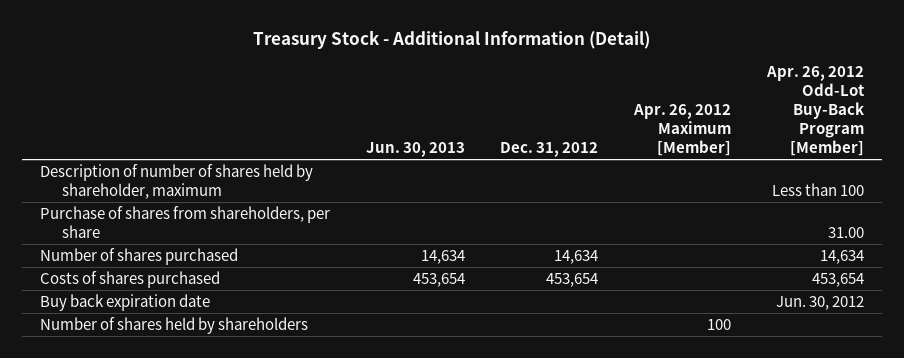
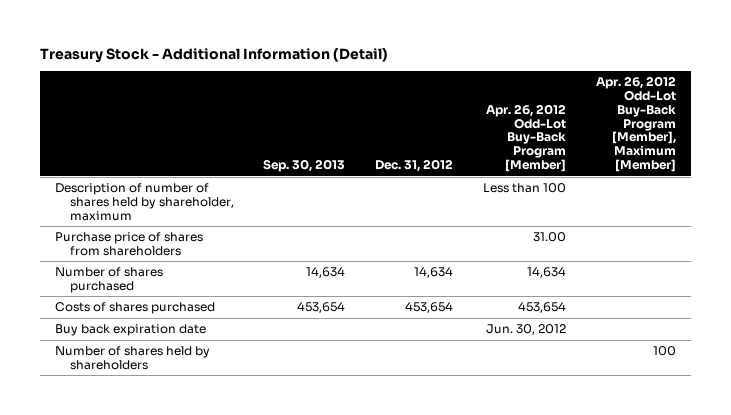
- | Jun. 30, 2013 | Dec. 31, 2012 | Apr. 26, 2012 Maximum [Member] | Apr. 26, 2012 Odd-Lot Buy-Back Program [Member]
+ | Sep. 30, 2013 | Dec. 31, 2012 | Apr. 26, 2012 Odd-Lot Buy-Back Program [Member] | Apr. 26, 2012 Odd-Lot Buy-Back Program [Member], Maximum [Member]
- Purchase of shares from shareholders, per share | | | | 31.00
+ Purchase price of shares from shareholders | | | 31.00 |

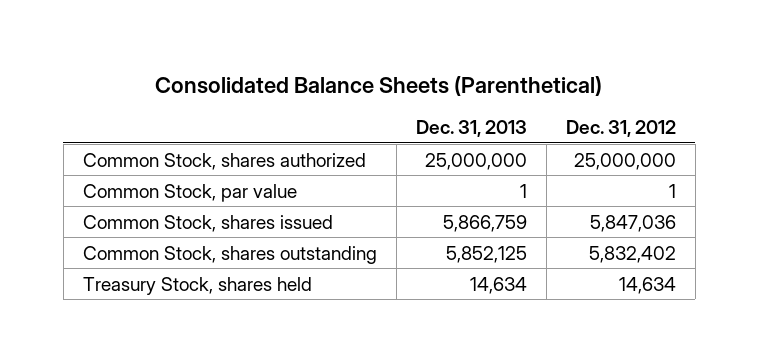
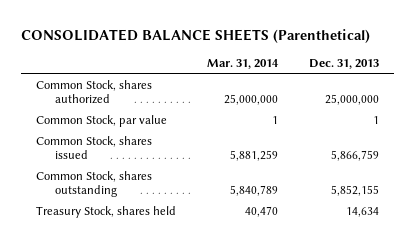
- Consolidated Balance Sheets (Parenthetical)
+ CONSOLIDATED BALANCE SHEETS (Parenthetical)
- | Dec. 31, 2013 | Dec. 31, 2012
+ | Mar. 31, 2014 | Dec. 31, 2013
- Common Stock, shares outstanding | 5,852,125 | 5,832,402
+ Common Stock, shares outstanding | 5,840,789 | 5,852,155

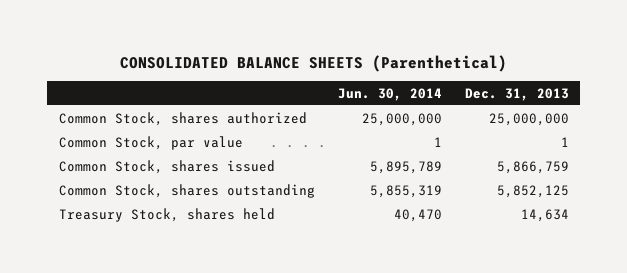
- | Mar. 31, 2014 | Dec. 31, 2013
+ | Jun. 30, 2014 | Dec. 31, 2013
- Common Stock, shares outstanding | 5,840,789 | 5,852,155
+ Common Stock, shares outstanding | 5,855,319 | 5,852,125

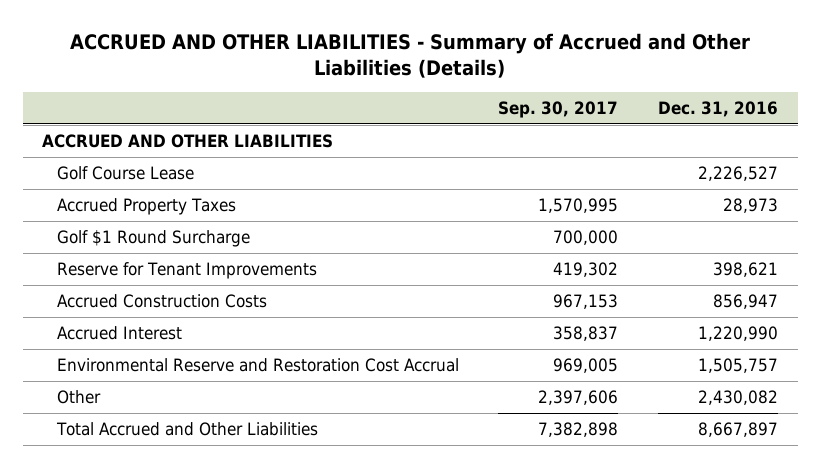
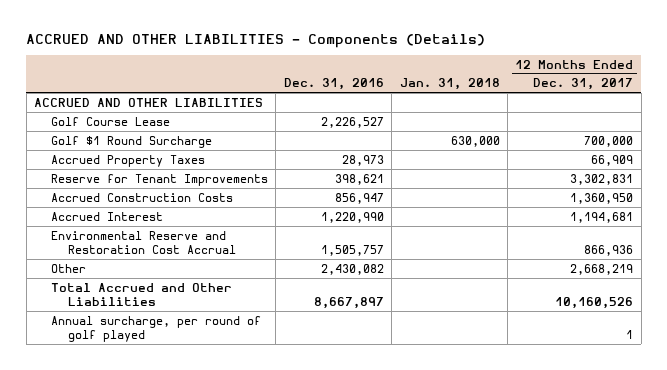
- ACCRUED AND OTHER LIABILITIES - Summary of Accrued and Other Liabilities (Details)
+ ACCRUED AND OTHER LIABILITIES - Components (Details)
- | Sep. 30, 2017 | Dec. 31, 2016
+ | Dec. 31, 2016 | Jan. 31, 2018 | 12 Months Ended Dec. 31, 2017
moved down: Accrued Property Taxes | 28,973 | | 66,909
+ Annual surcharge, per round of golf played | | | 1

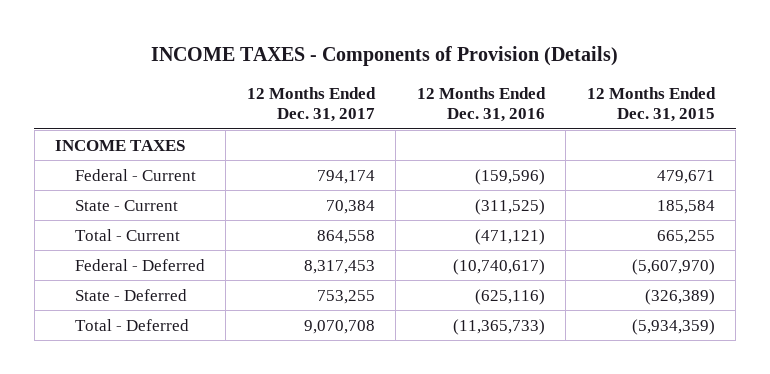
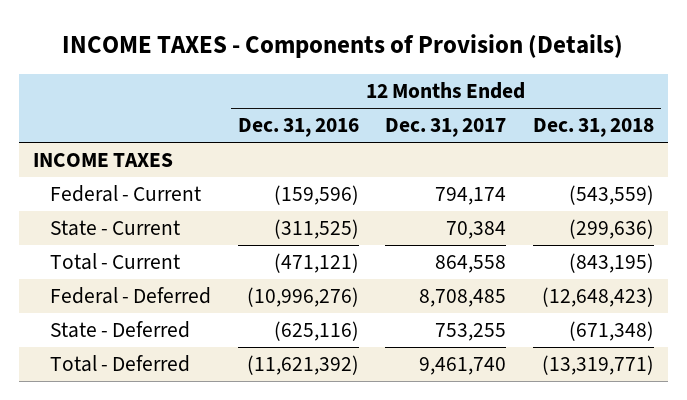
- | 12 Months Ended Dec. 31, 2017 | 12 Months Ended Dec. 31, 2016 | 12 Months Ended Dec. 31, 2015
+ | 12 Months Ended Dec. 31, 2016 | 12 Months Ended Dec. 31, 2017 | 12 Months Ended Dec. 31, 2018
- Federal - Deferred | 8,317,453 | (10,740,617) | (5,607,970)
+ Federal - Deferred | (10,996,276) | 8,708,485 | (12,648,423)
- Total - Deferred | 9,070,708 | (11,365,733) | (5,934,359)
+ Total - Deferred | (11,621,392) | 9,461,740 | (13,319,771)

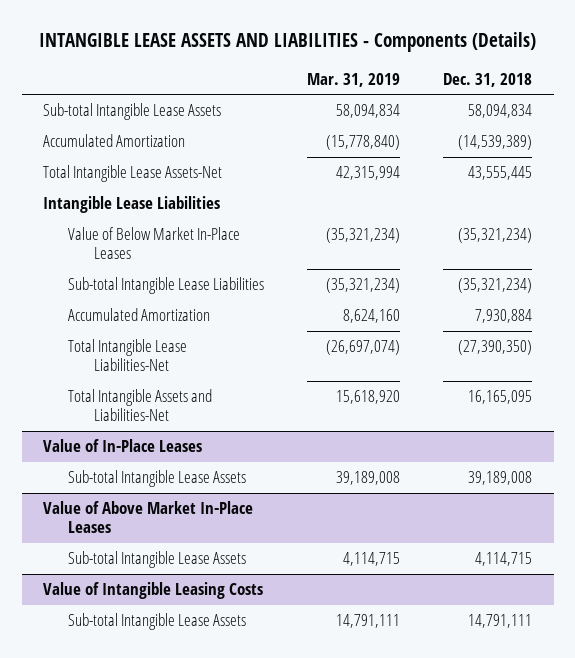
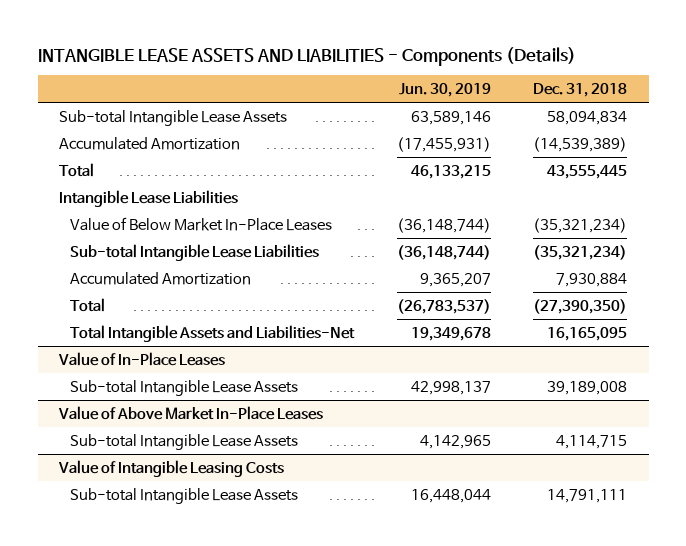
- | Mar. 31, 2019 | Dec. 31, 2018
+ | Jun. 30, 2019 | Dec. 31, 2018
- Total Intangible Lease Assets-Net | 42,315,994 | 43,555,445
+ Total | 46,133,215 | 43,555,445
- Total Intangible Lease Liabilities-Net | (26,697,074) | (27,390,350)
+ Total | (26,783,537) | (27,390,350)

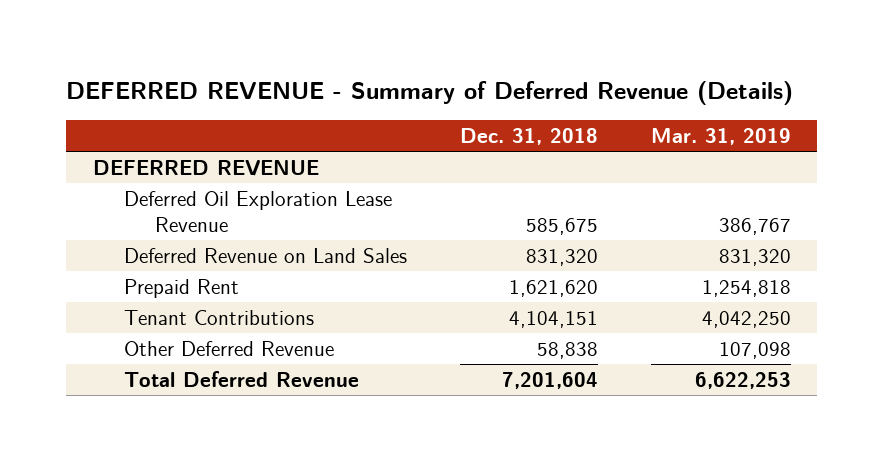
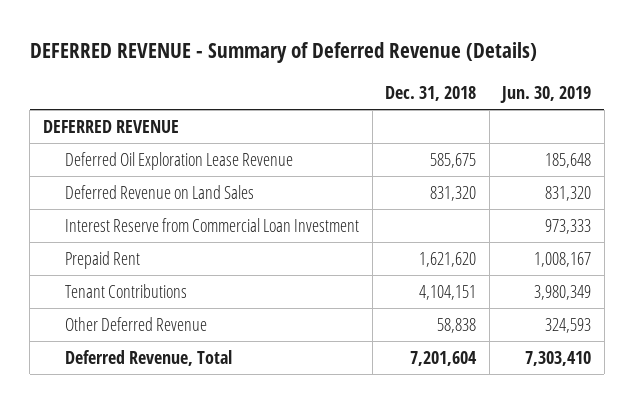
- | Dec. 31, 2018 | Mar. 31, 2019
+ | Dec. 31, 2018 | Jun. 30, 2019
+ Interest Reserve from Commercial Loan Investment | | 973,333
- Total Deferred Revenue | 7,201,604 | 6,622,253
+ Deferred Revenue, Total | 7,201,604 | 7,303,410

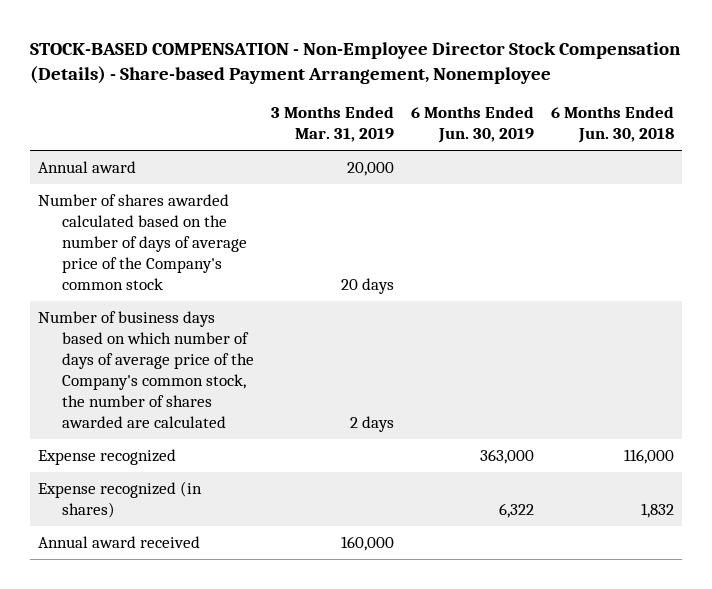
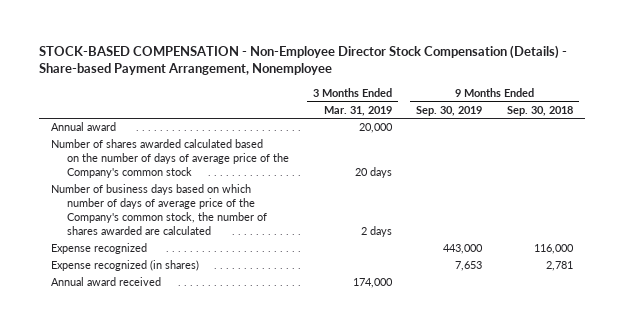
- | 3 Months Ended Mar. 31, 2019 | 6 Months Ended Jun. 30, 2019 | 6 Months Ended Jun. 30, 2018
+ | 3 Months Ended Mar. 31, 2019 | 9 Months Ended Sep. 30, 2019 | 9 Months Ended Sep. 30, 2018
- Annual award received | 160,000 | |
+ Annual award received | 174,000 | |

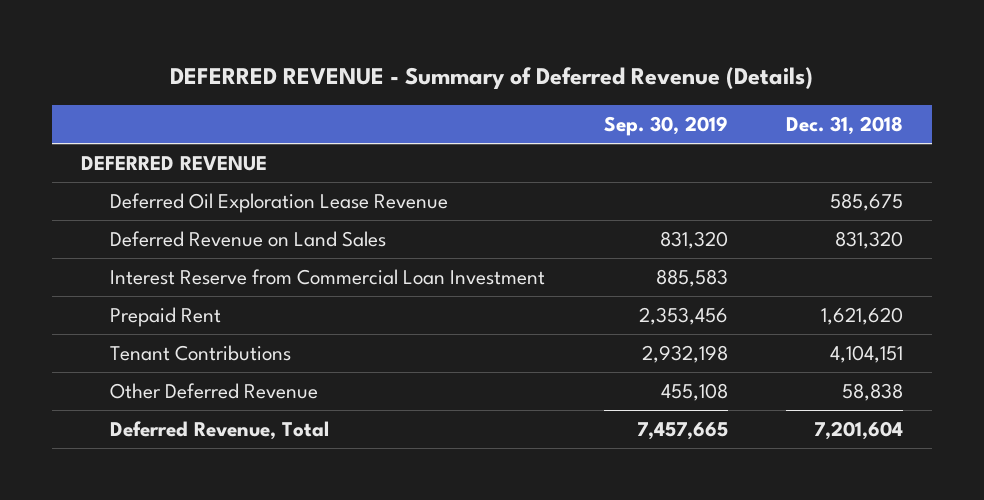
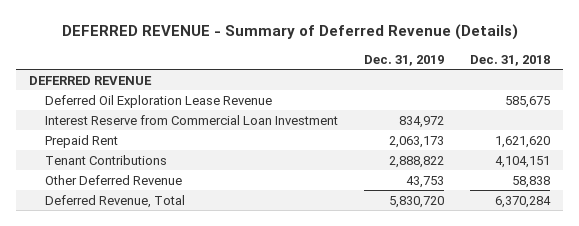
- | Sep. 30, 2019 | Dec. 31, 2018
+ | Dec. 31, 2019 | Dec. 31, 2018
- Deferred Revenue on Land Sales | 831,320 | 831,320
- Deferred Revenue, Total | 7,457,665 | 7,201,604
+ Deferred Revenue, Total | 5,830,720 | 6,370,284

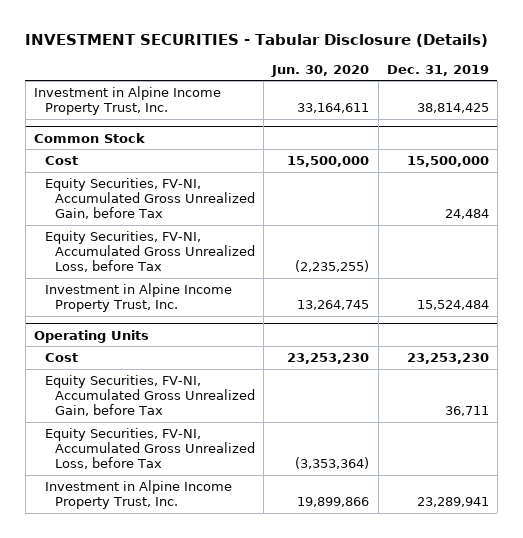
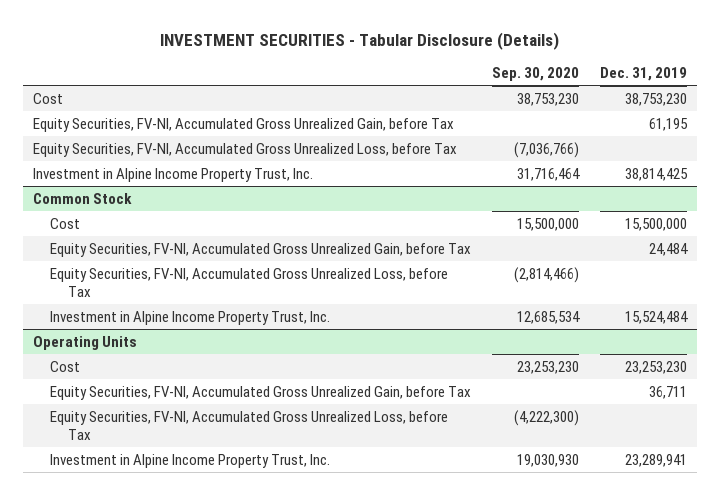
- | Jun. 30, 2020 | Dec. 31, 2019
+ | Sep. 30, 2020 | Dec. 31, 2019
+ Cost | 38,753,230 | 38,753,230
+ Equity Securities, FV-NI, Accumulated Gross Unrealized Gain, before Tax | | 61,195
+ Equity Securities, FV-NI, Accumulated Gross Unrealized Loss, before Tax | (7,036,766) |

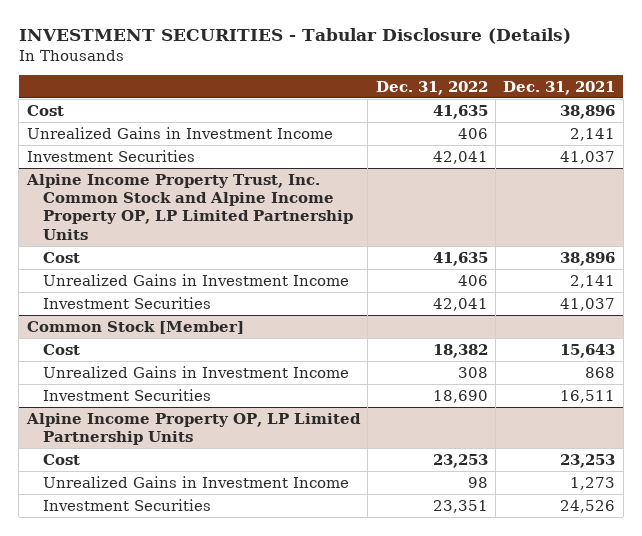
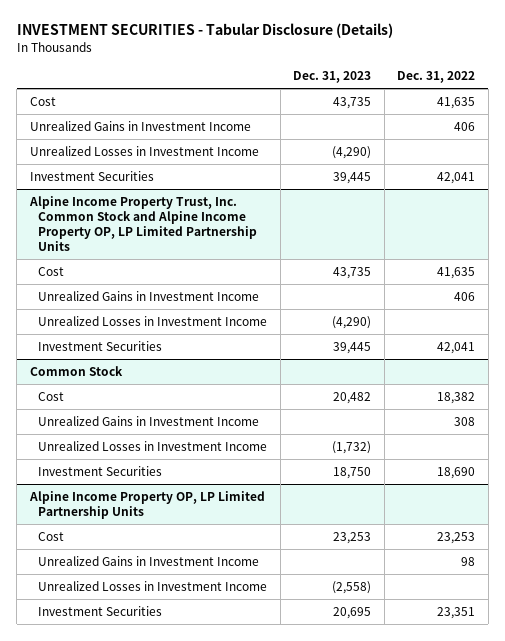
- | Dec. 31, 2022 | Dec. 31, 2021
+ | Dec. 31, 2023 | Dec. 31, 2022
+ Unrealized Losses in Investment Income | (4,290) |
@ Alpine Income Property Trust, Inc. Common Stock and Alpine Income Property OP, LP Limited Partnership Units
+ Unrealized Losses in Investment Income | (4,290) |
- Common Stock [Member]
+ Common Stock
+ Unrealized Losses in Investment Income | (1,732) |
@ Alpine Income Property OP, LP Limited Partnership Units
+ Unrealized Losses in Investment Income | (2,558) |

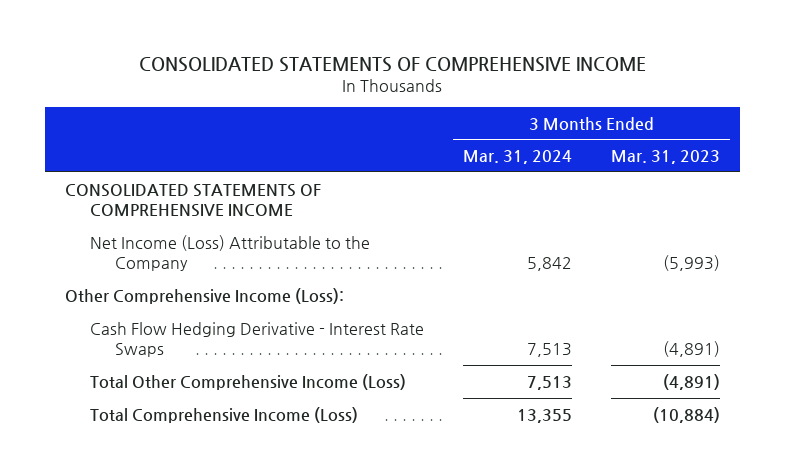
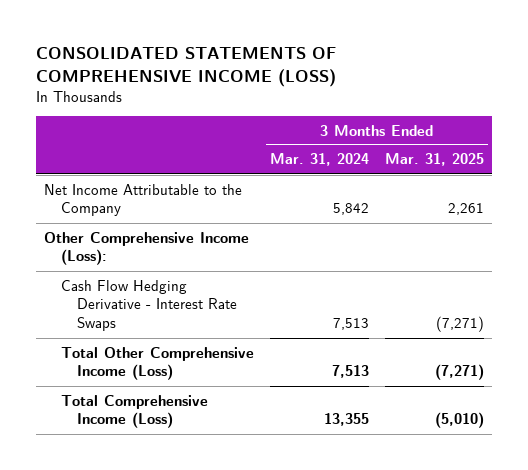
- CONSOLIDATED STATEMENTS OF COMPREHENSIVE INCOME
+ CONSOLIDATED STATEMENTS OF COMPREHENSIVE INCOME (LOSS)
- | 3 Months Ended Mar. 31, 2024 | 3 Months Ended Mar. 31, 2023
+ | 3 Months Ended Mar. 31, 2024 | 3 Months Ended Mar. 31, 2025
- CONSOLIDATED STATEMENTS OF COMPREHENSIVE INCOME
- Net Income (Loss) Attributable to the Company | 5,842 | (5,993)
+ Net Income Attributable to the Company | 5,842 | 2,261

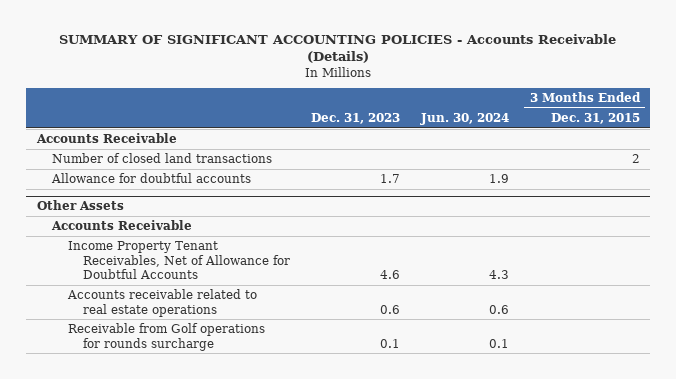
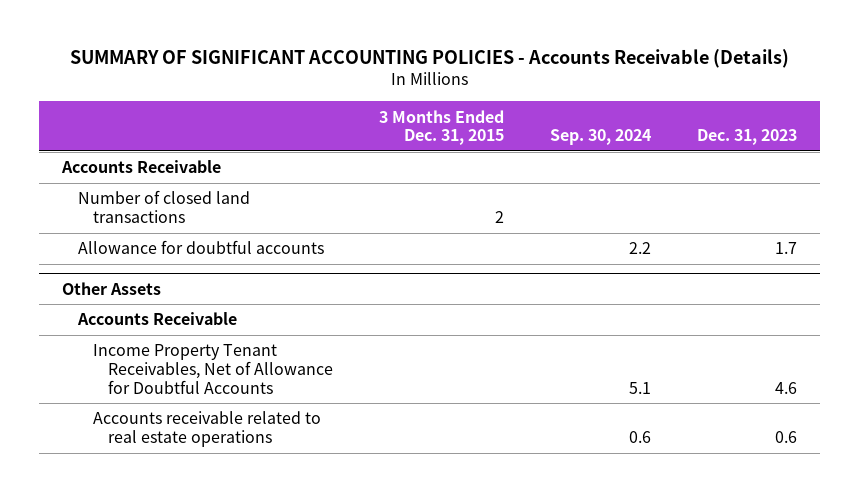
- | Dec. 31, 2023 | Jun. 30, 2024 | 3 Months Ended Dec. 31, 2015
+ | 3 Months Ended Dec. 31, 2015 | Sep. 30, 2024 | Dec. 31, 2023
@ Other Assets
- Receivable from Golf operations for rounds surcharge | 0.1 | 0.1 |

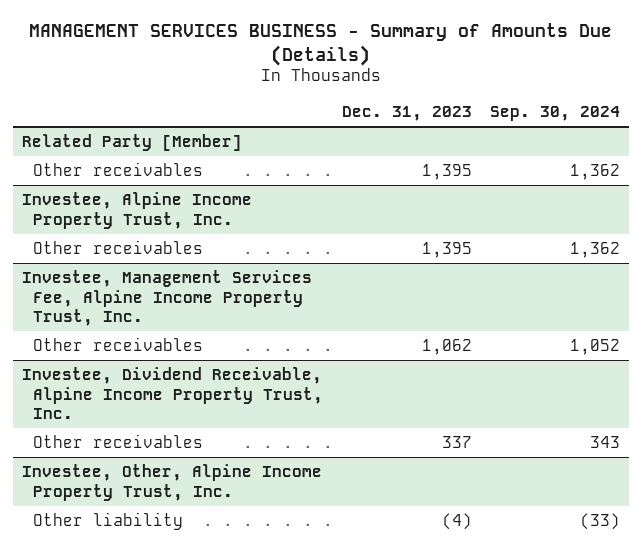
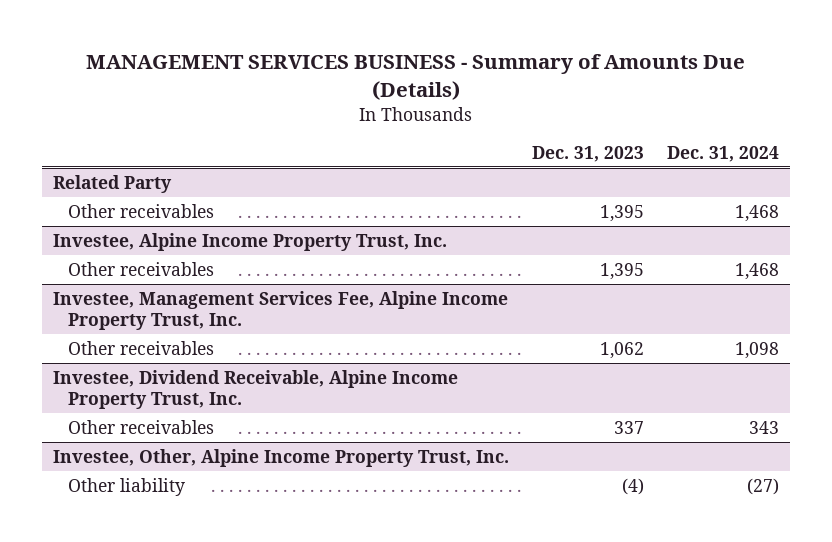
- | Dec. 31, 2023 | Sep. 30, 2024
+ | Dec. 31, 2023 | Dec. 31, 2024
- Related Party [Member]
+ Related Party

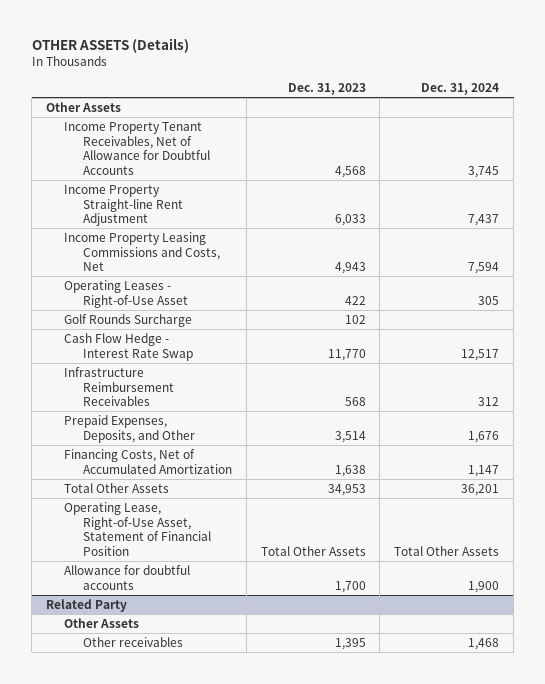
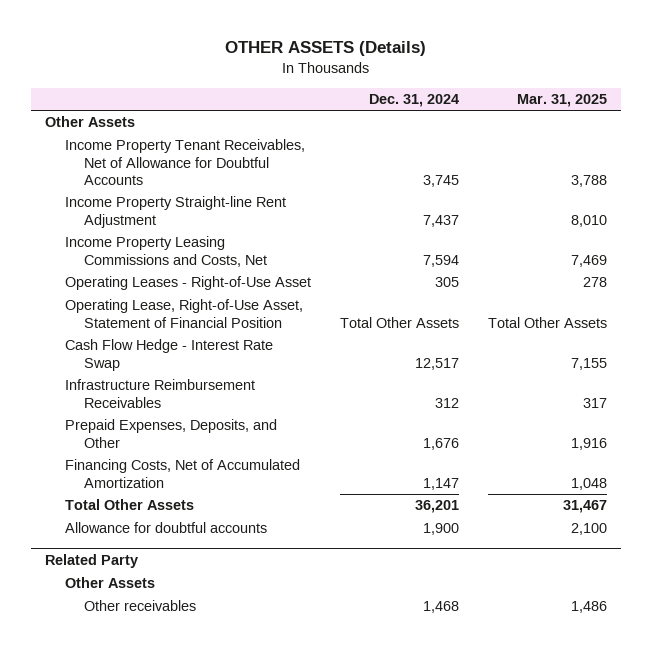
- | Dec. 31, 2023 | Dec. 31, 2024
+ | Dec. 31, 2024 | Mar. 31, 2025
- Golf Rounds Surcharge | 102 |
moved up: Operating Lease, Right-of-Use Asset, Statement of Financial Position | Total Other Assets | Total Other Assets

